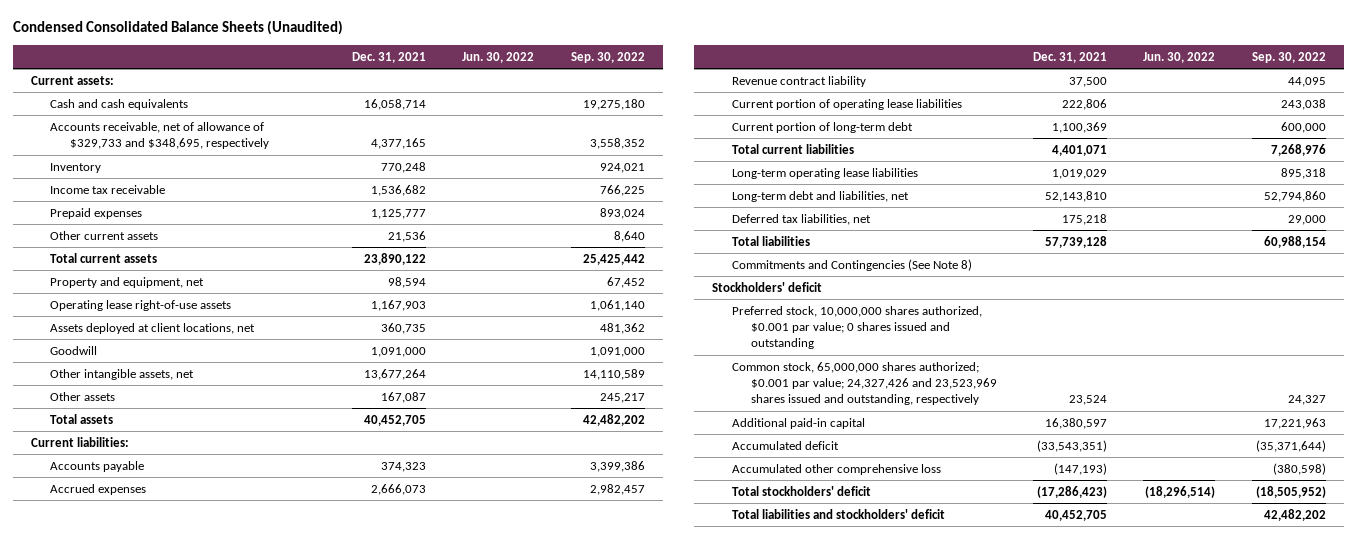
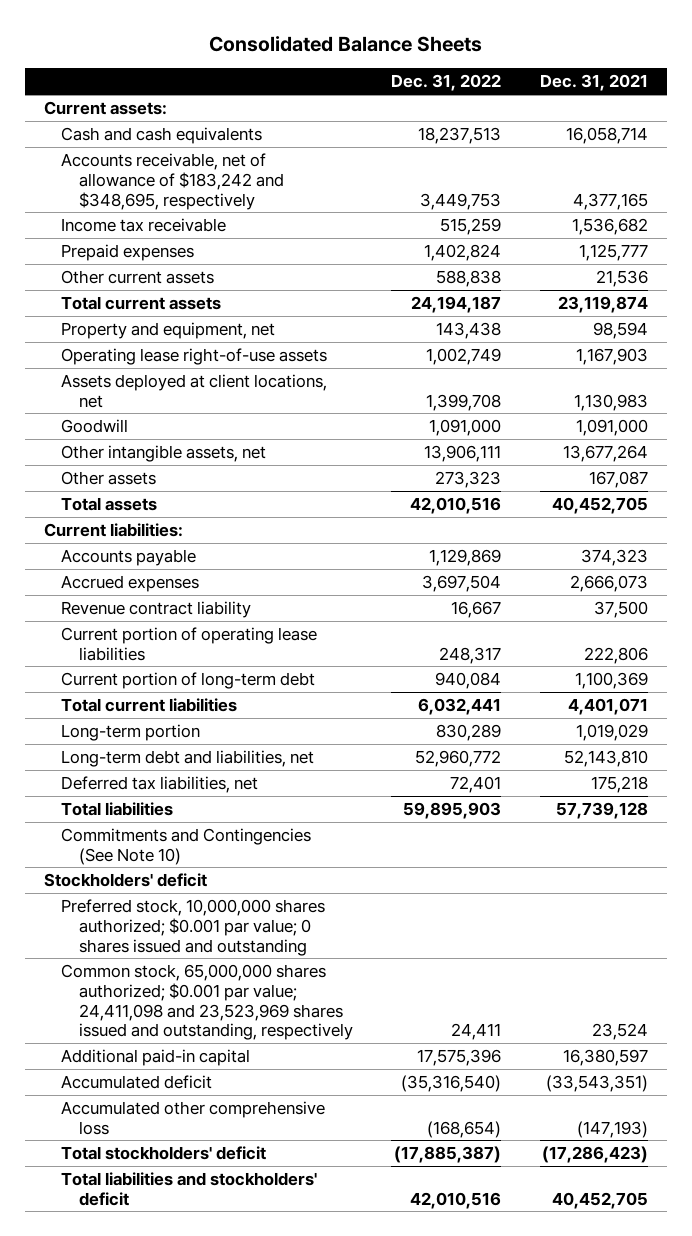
- Condensed Consolidated Balance Sheets (Unaudited)
+ Consolidated Balance Sheets
- | Dec. 31, 2021 | Jun. 30, 2022 | Sep. 30, 2022
+ | Dec. 31, 2022 | Dec. 31, 2021
- Accounts receivable, net of allowance of $329,733 and $348,695, respectively | 4,377,165 | | 3,558,352
- Inventory | 770,248 | | 924,021
+ Accounts receivable, net of allowance of $183,242 and $348,695, respectively | 3,449,753 | 4,377,165
- Total current assets | 23,890,122 | | 25,425,442
+ Total current assets | 24,194,187 | 23,119,874
- Assets deployed at client locations, net | 360,735 | | 481,362
+ Assets deployed at client locations, net | 1,399,708 | 1,130,983
- Long-term operating lease liabilities | 1,019,029 | | 895,318
+ Long-term portion | 830,289 | 1,019,029
- Commitments and Contingencies (See Note 8)
+ Commitments and Contingencies (See Note 10)
- Preferred stock, 10,000,000 shares authorized, $0.001 par value; 0 shares issued and outstanding
- Common stock, 65,000,000 shares authorized; $0.001 par value; 24,327,426 and 23,523,969 shares issued and outstanding, respectively | 23,524 | | 24,327
+ Preferred stock, 10,000,000 shares authorized; $0.001 par value; 0 shares issued and outstanding
+ Common stock, 65,000,000 shares authorized; $0.001 par value; 24,411,098 and 23,523,969 shares issued and outstanding, respectively | 24,411 | 23,524

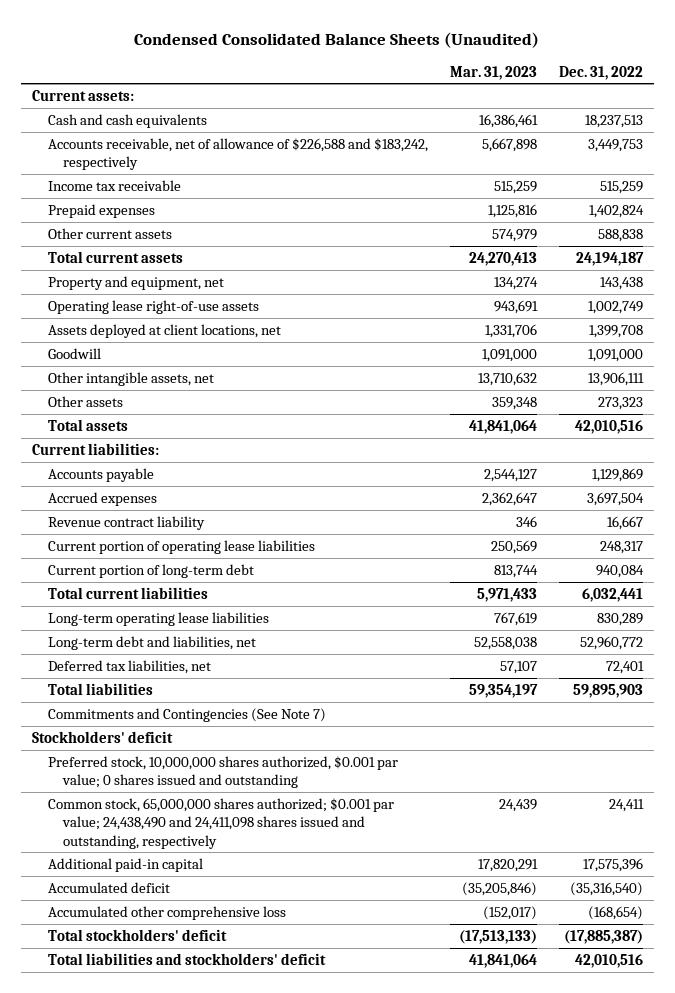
- Consolidated Balance Sheets
+ Condensed Consolidated Balance Sheets (Unaudited)
- | Dec. 31, 2022 | Dec. 31, 2021
+ | Mar. 31, 2023 | Dec. 31, 2022
- Accounts receivable, net of allowance of $183,242 and $348,695, respectively | 3,449,753 | 4,377,165
+ Accounts receivable, net of allowance of $226,588 and $183,242, respectively | 5,667,898 | 3,449,753
- Long-term portion | 830,289 | 1,019,029
+ Long-term operating lease liabilities | 767,619 | 830,289
- Commitments and Contingencies (See Note 10)
+ Commitments and Contingencies (See Note 7)
- Preferred stock, 10,000,000 shares authorized; $0.001 par value; 0 shares issued and outstanding
- Common stock, 65,000,000 shares authorized; $0.001 par value; 24,411,098 and 23,523,969 shares issued and outstanding, respectively | 24,411 | 23,524
+ Preferred stock, 10,000,000 shares authorized, $0.001 par value; 0 shares issued and outstanding
+ Common stock, 65,000,000 shares authorized; $0.001 par value; 24,438,490 and 24,411,098 shares issued and outstanding, respectively | 24,439 | 24,411

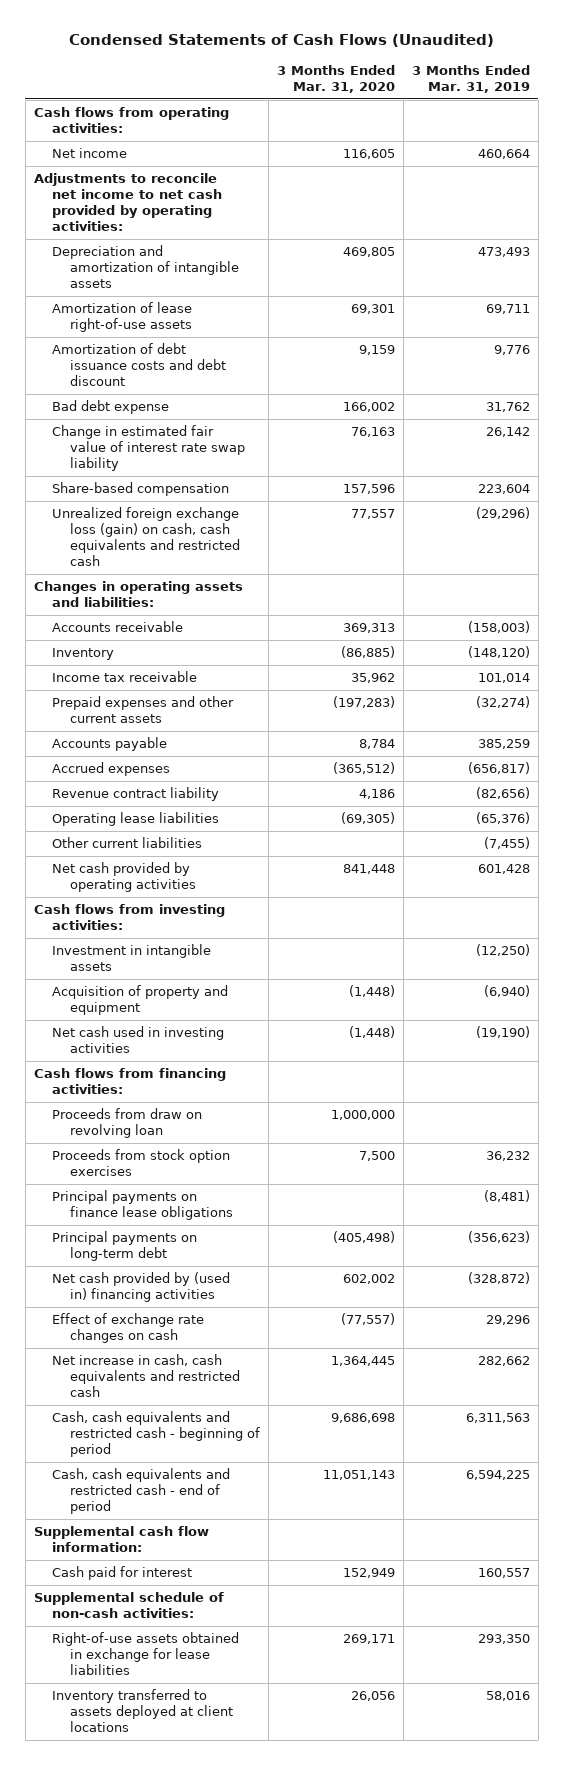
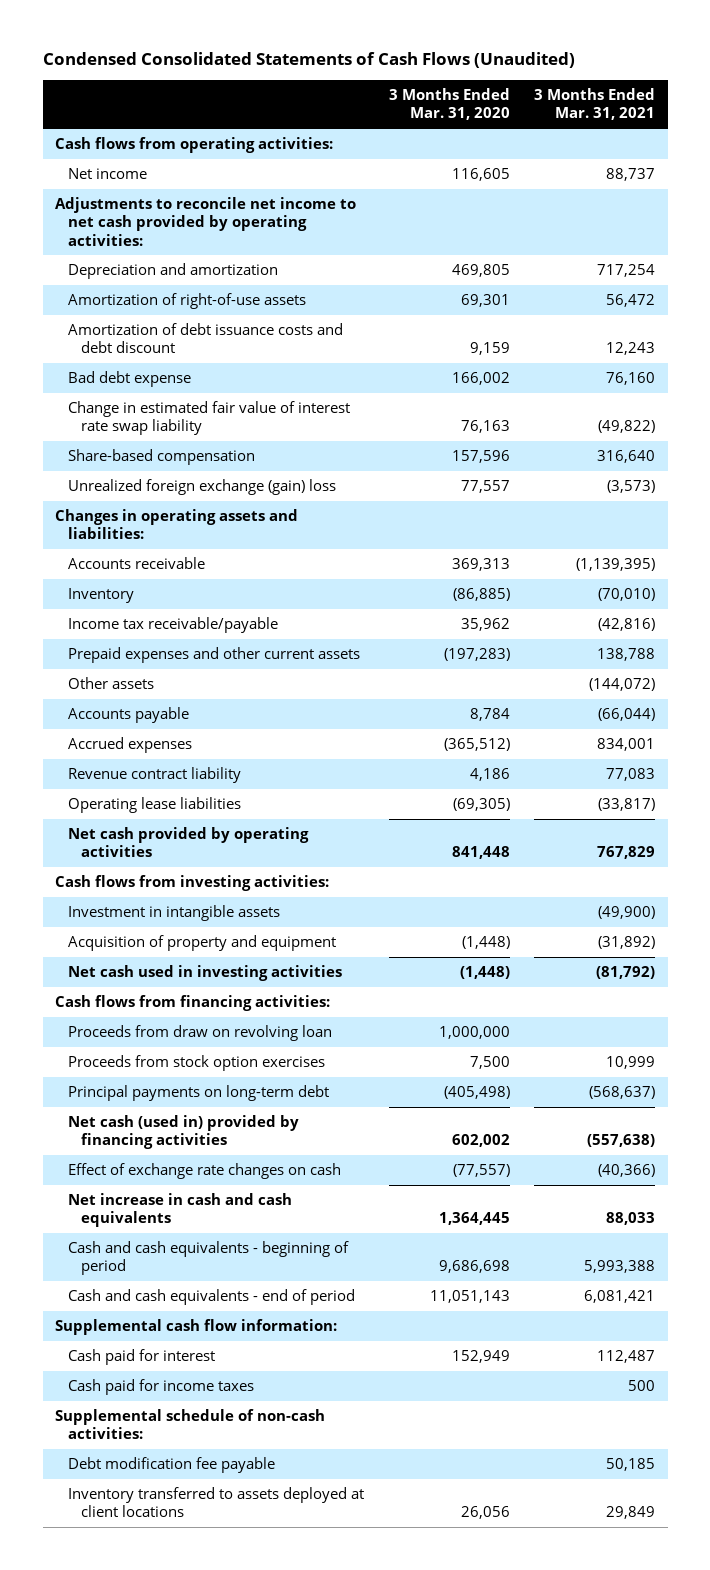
- Condensed Statements of Cash Flows (Unaudited)
+ Condensed Consolidated Statements of Cash Flows (Unaudited)
- | 3 Months Ended Mar. 31, 2020 | 3 Months Ended Mar. 31, 2019
+ | 3 Months Ended Mar. 31, 2020 | 3 Months Ended Mar. 31, 2021
- Depreciation and amortization of intangible assets | 469,805 | 473,493
- Amortization of lease right-of-use assets | 69,301 | 69,711
+ Depreciation and amortization | 469,805 | 717,254
+ Amortization of right-of-use assets | 69,301 | 56,472
- Unrealized foreign exchange loss (gain) on cash, cash equivalents and restricted cash | 77,557 | (29,296)
+ Unrealized foreign exchange (gain) loss | 77,557 | (3,573)
- Income tax receivable | 35,962 | 101,014
+ Income tax receivable/payable | 35,962 | (42,816)
+ Other assets | | (144,072)
- Other current liabilities | | (7,455)
- Principal payments on finance lease obligations | | (8,481)
- Net cash provided by (used in) financing activities | 602,002 | (328,872)
+ Net cash (used in) provided by financing activities | 602,002 | (557,638)
- Net increase in cash, cash equivalents and restricted cash | 1,364,445 | 282,662
- Cash, cash equivalents and restricted cash - beginning of period | 9,686,698 | 6,311,563
- Cash, cash equivalents and restricted cash - end of period | 11,051,143 | 6,594,225
+ Net increase in cash and cash equivalents | 1,364,445 | 88,033
+ Cash and cash equivalents - beginning of period | 9,686,698 | 5,993,388
+ Cash and cash equivalents - end of period | 11,051,143 | 6,081,421
+ Cash paid for income taxes | | 500
- Right-of-use assets obtained in exchange for lease liabilities | 269,171 | 293,350
+ Debt modification fee payable | | 50,185

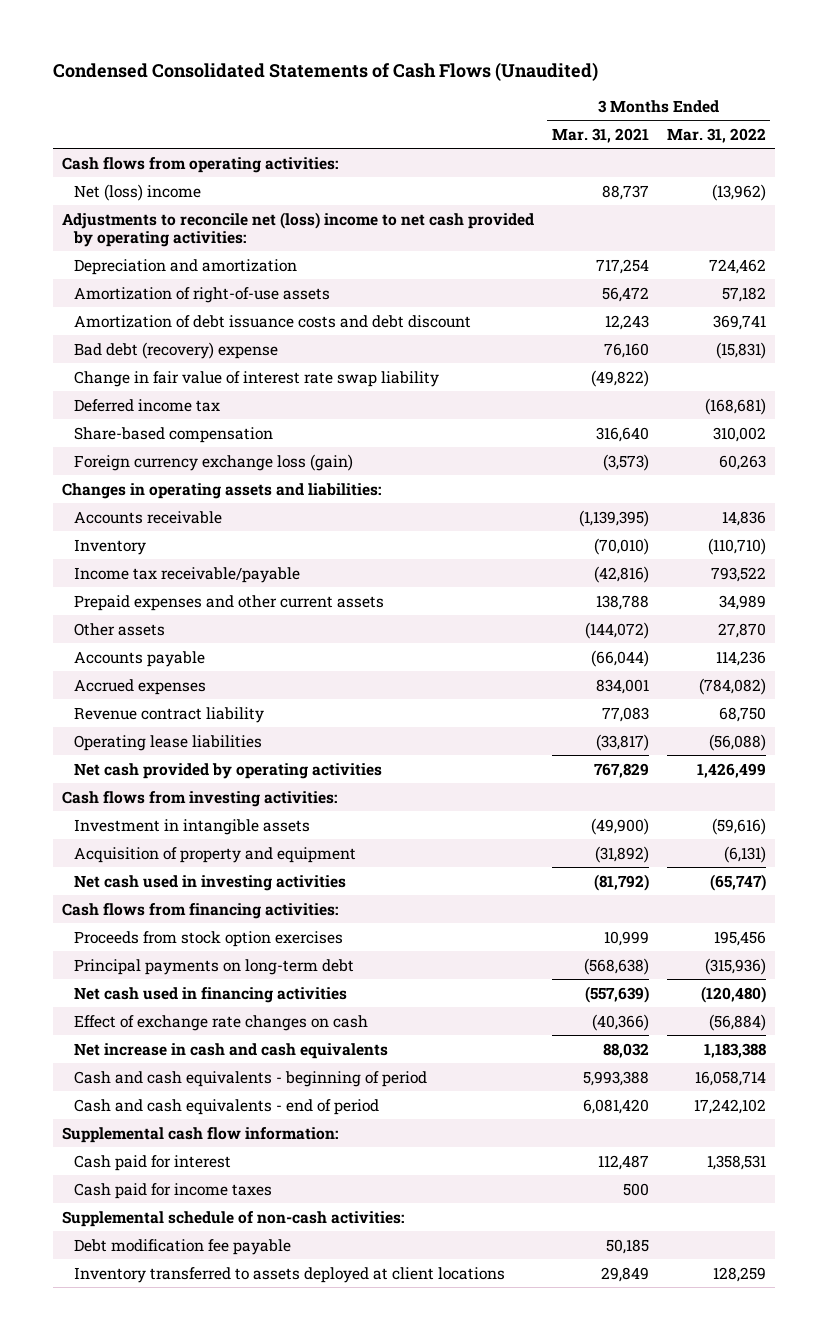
- | 3 Months Ended Mar. 31, 2020 | 3 Months Ended Mar. 31, 2021
+ | 3 Months Ended Mar. 31, 2021 | 3 Months Ended Mar. 31, 2022
- Net income | 116,605 | 88,737
- Adjustments to reconcile net income to net cash provided by operating activities:
+ Net (loss) income | 88,737 | (13,962)
+ Adjustments to reconcile net (loss) income to net cash provided by operating activities:
- Bad debt expense | 166,002 | 76,160
- Change in estimated fair value of interest rate swap liability | 76,163 | (49,822)
+ Bad debt (recovery) expense | 76,160 | (15,831)
+ Change in fair value of interest rate swap liability | (49,822) |
+ Deferred income tax | | (168,681)
- Unrealized foreign exchange (gain) loss | 77,557 | (3,573)
+ Foreign currency exchange loss (gain) | (3,573) | 60,263
- Proceeds from draw on revolving loan | 1,000,000 |
- Principal payments on long-term debt | (405,498) | (568,637)
- Net cash (used in) provided by financing activities | 602,002 | (557,638)
+ Principal payments on long-term debt | (568,638) | (315,936)
+ Net cash used in financing activities | (557,639) | (120,480)
- Net increase in cash and cash equivalents | 1,364,445 | 88,033
+ Net increase in cash and cash equivalents | 88,032 | 1,183,388
- Cash and cash equivalents - end of period | 11,051,143 | 6,081,421
+ Cash and cash equivalents - end of period | 6,081,420 | 17,242,102

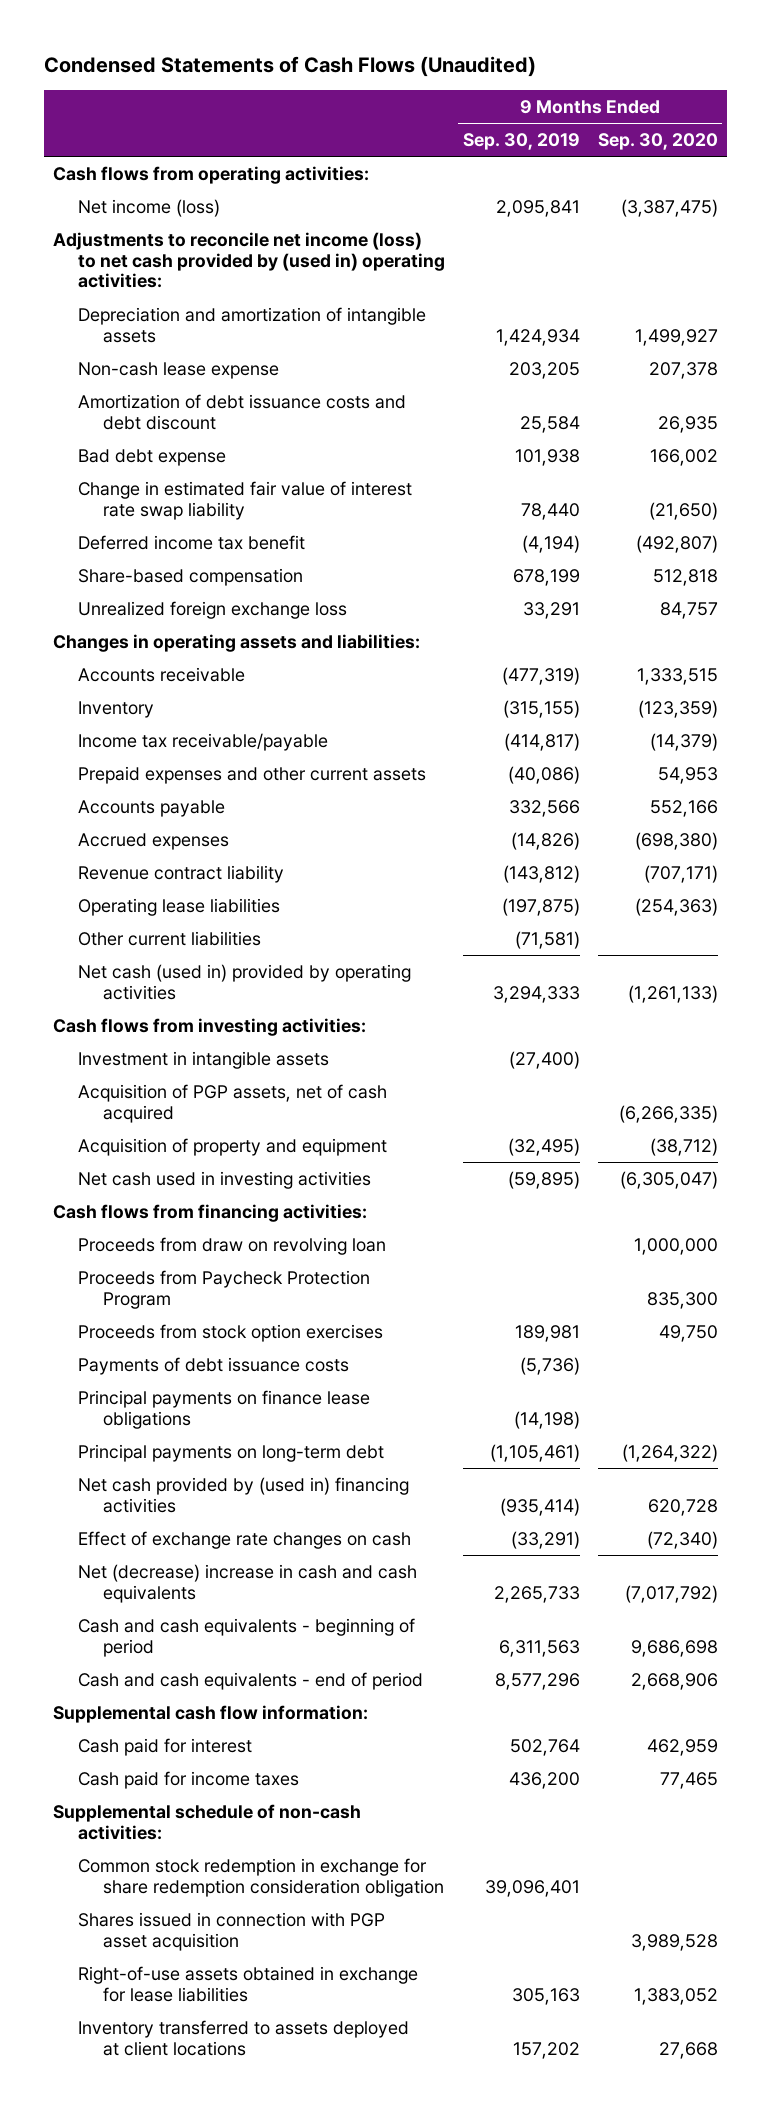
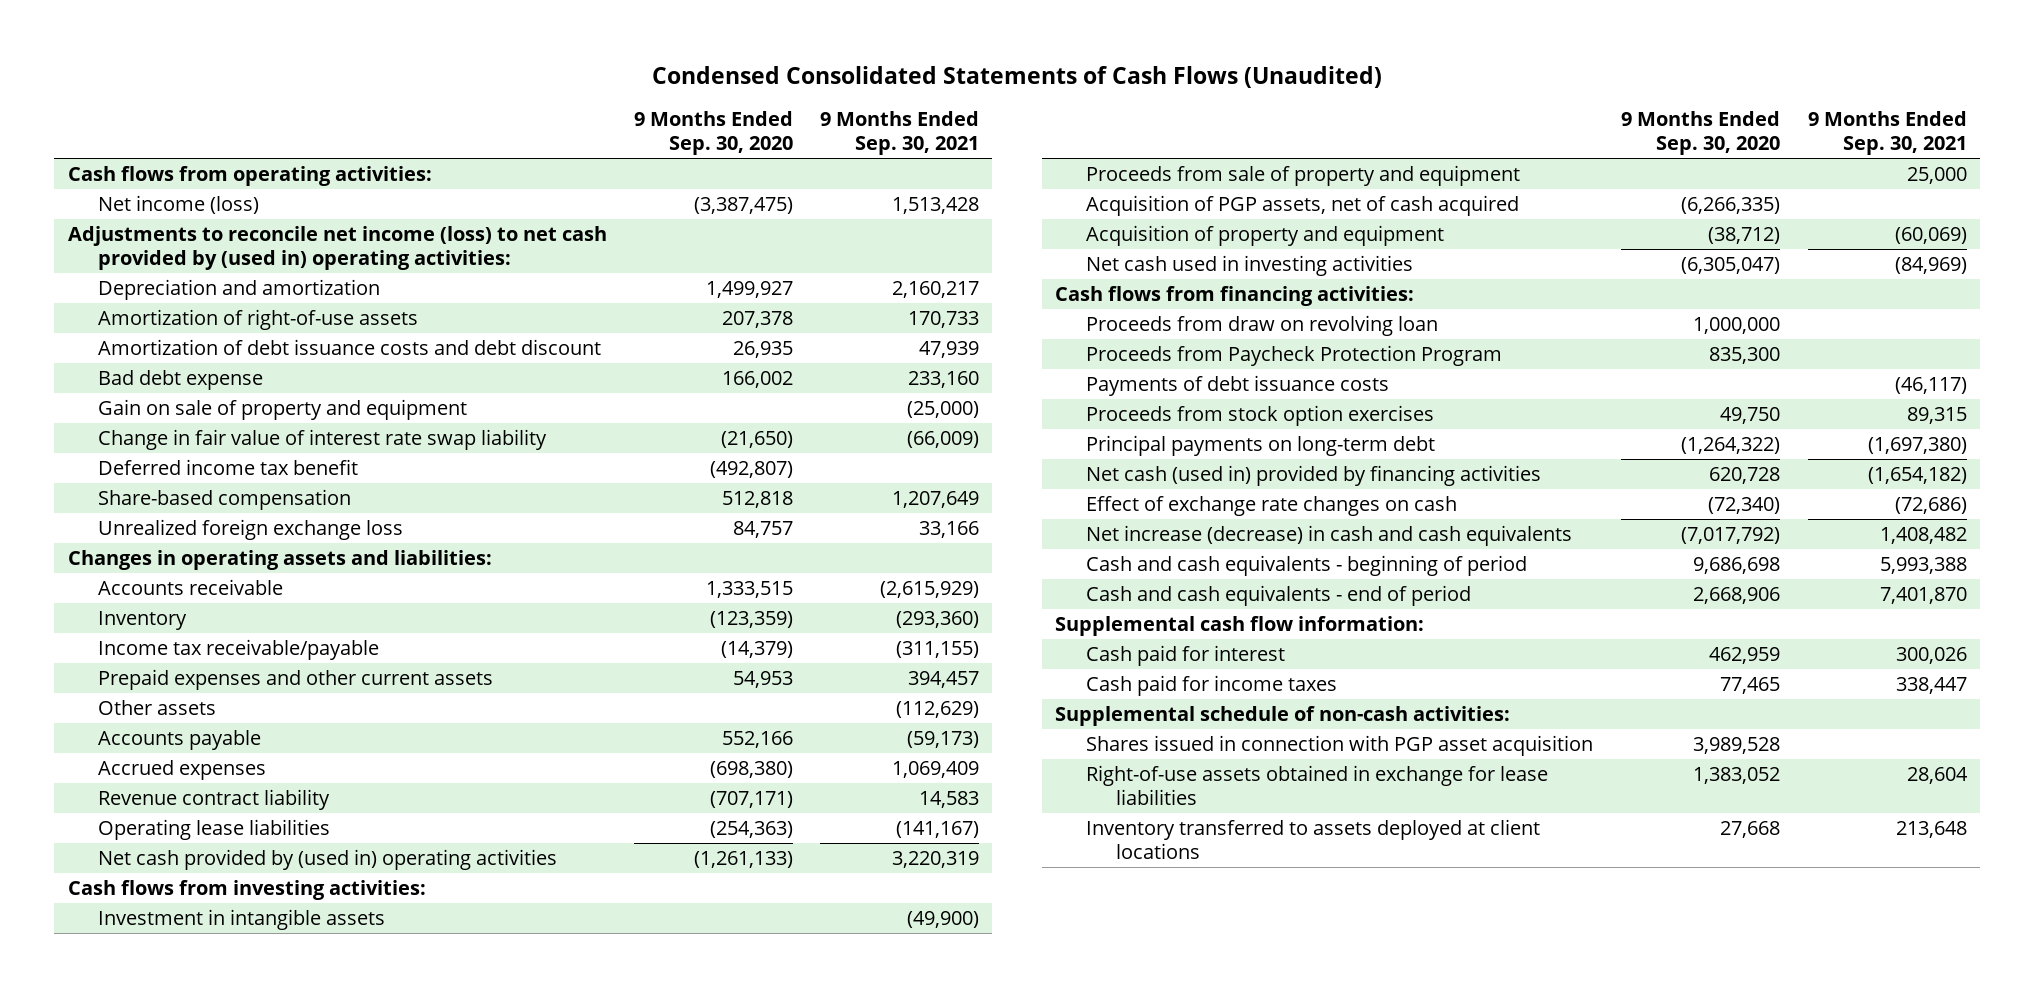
- Condensed Statements of Cash Flows (Unaudited)
+ Condensed Consolidated Statements of Cash Flows (Unaudited)
- | 9 Months Ended Sep. 30, 2019 | 9 Months Ended Sep. 30, 2020
+ | 9 Months Ended Sep. 30, 2020 | 9 Months Ended Sep. 30, 2021
- Depreciation and amortization of intangible assets | 1,424,934 | 1,499,927
- Non-cash lease expense | 203,205 | 207,378
+ Depreciation and amortization | 1,499,927 | 2,160,217
+ Amortization of right-of-use assets | 207,378 | 170,733
- Change in estimated fair value of interest rate swap liability | 78,440 | (21,650)
+ Gain on sale of property and equipment | | (25,000)
+ Change in fair value of interest rate swap liability | (21,650) | (66,009)
+ Other assets | | (112,629)
- Other current liabilities | (71,581) |
- Net cash (used in) provided by operating activities | 3,294,333 | (1,261,133)
+ Net cash provided by (used in) operating activities | (1,261,133) | 3,220,319
+ Proceeds from sale of property and equipment | | 25,000
- Principal payments on finance lease obligations | (14,198) |
moved down: Proceeds from stock option exercises | 49,750 | 89,315
- Net cash provided by (used in) financing activities | (935,414) | 620,728
+ Net cash (used in) provided by financing activities | 620,728 | (1,654,182)
- Net (decrease) increase in cash and cash equivalents | 2,265,733 | (7,017,792)
+ Net increase (decrease) in cash and cash equivalents | (7,017,792) | 1,408,482
- Common stock redemption in exchange for share redemption consideration obligation | 39,096,401 |

